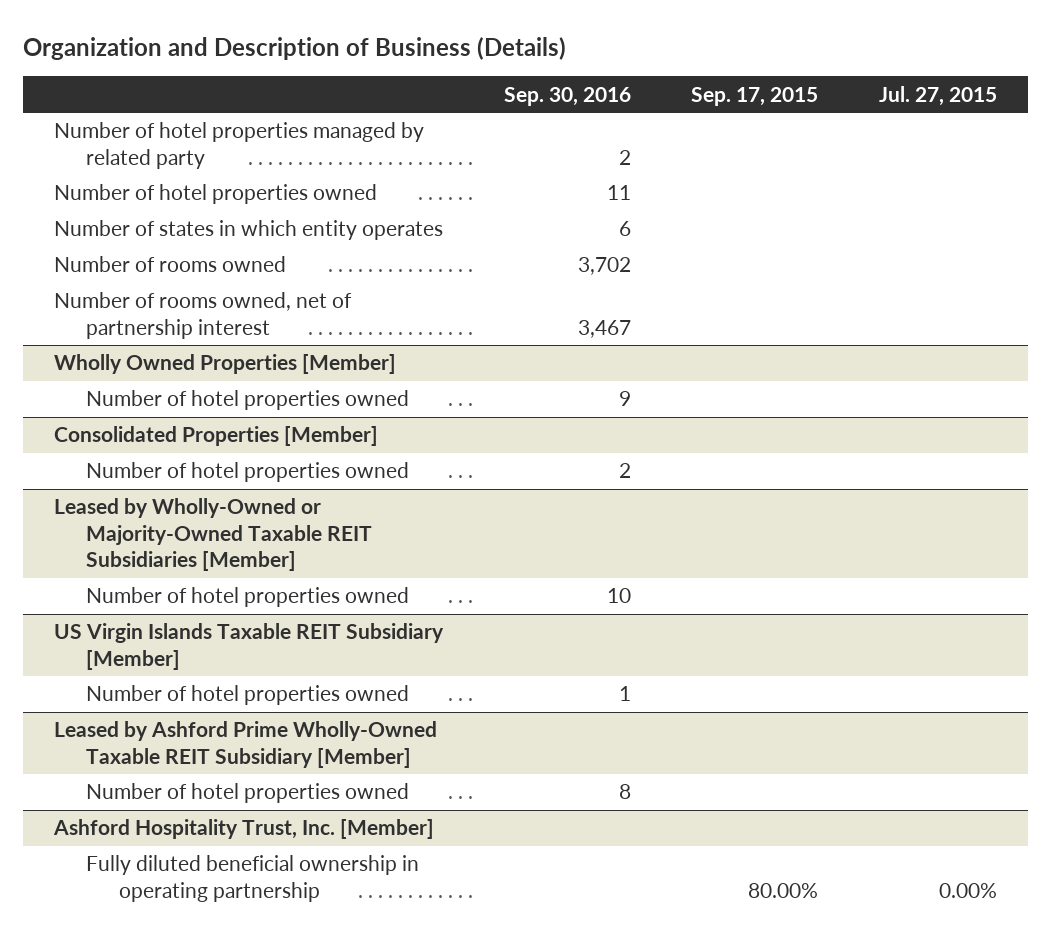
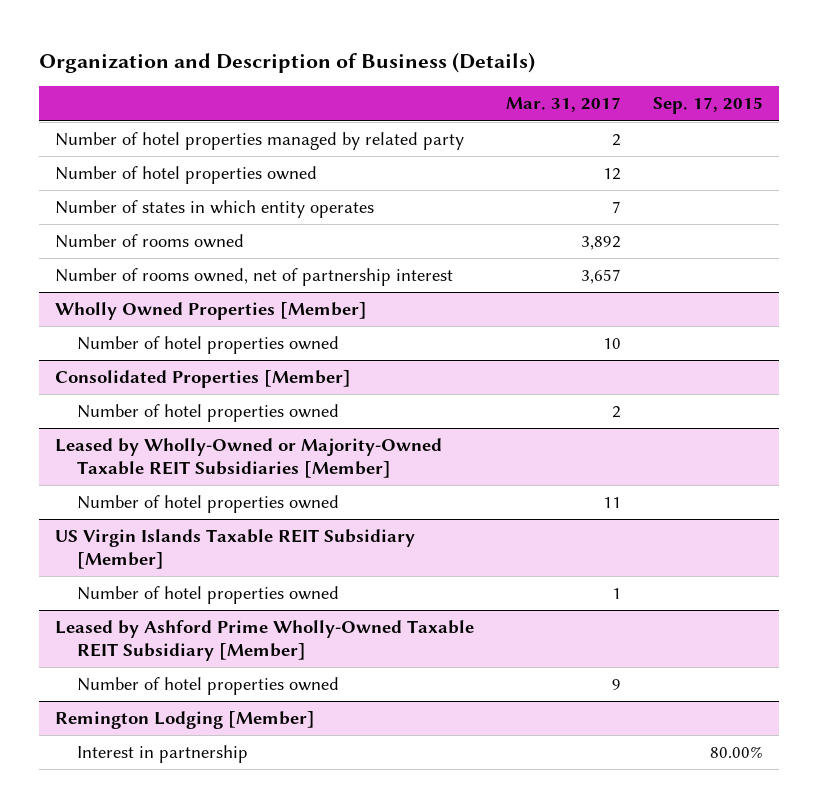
- | Sep. 30, 2016 | Sep. 17, 2015 | Jul. 27, 2015
+ | Mar. 31, 2017 | Sep. 17, 2015
- Ashford Hospitality Trust, Inc. [Member]
- Fully diluted beneficial ownership in operating partnership | | 80.00% | 0.00%
+ Remington Lodging [Member]
+ Interest in partnership | | 80.00%

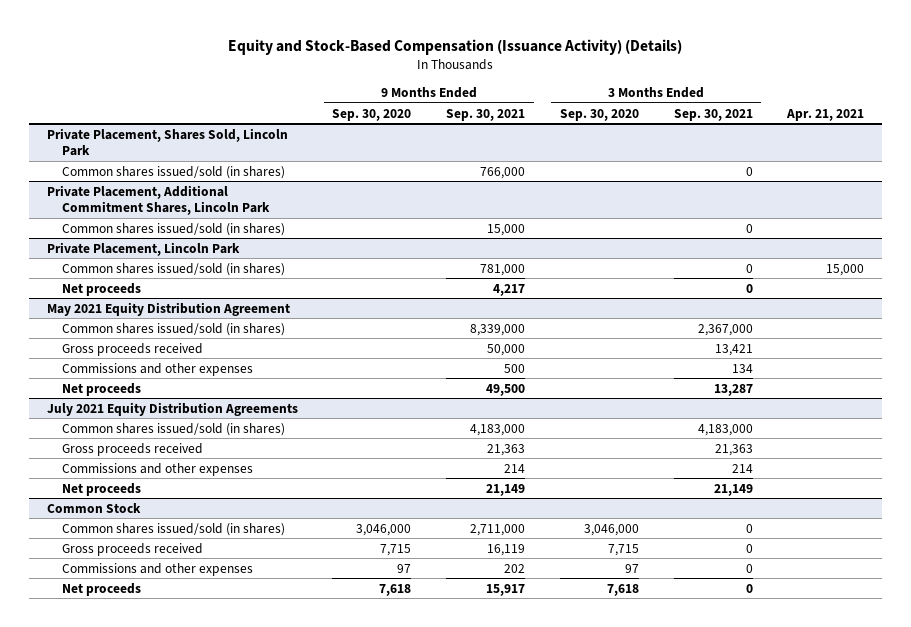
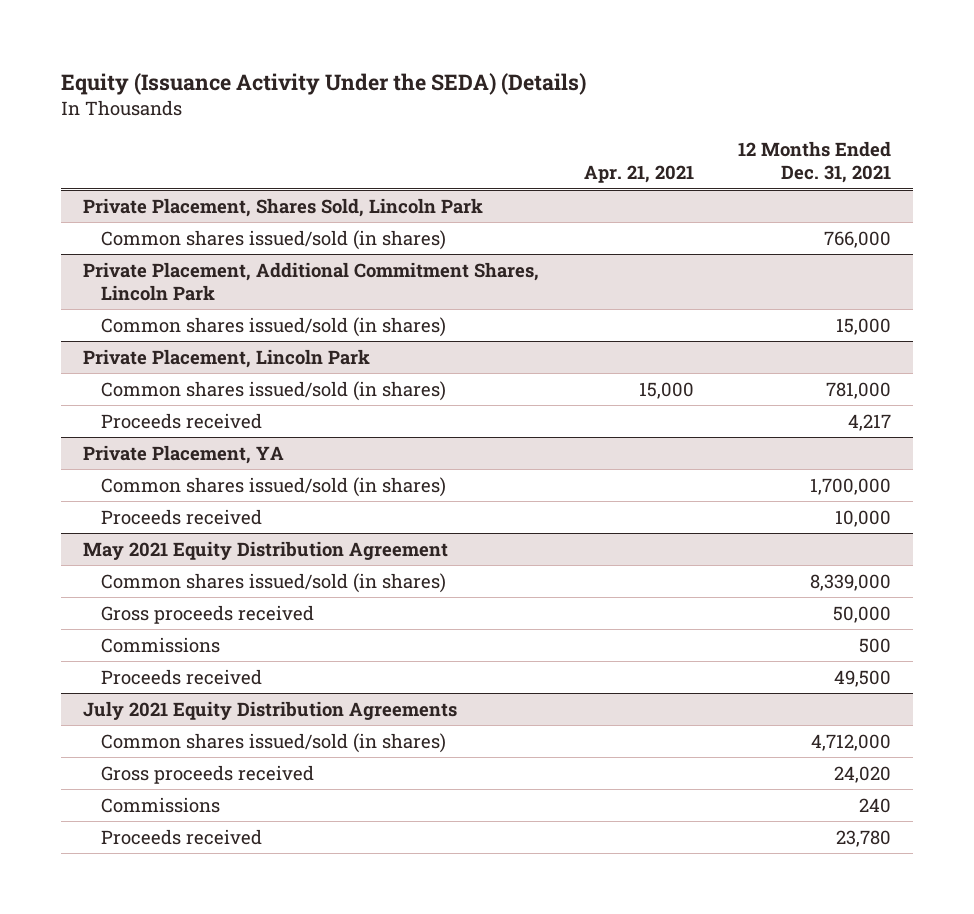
- Equity and Stock-Based Compensation (Issuance Activity) (Details)
+ Equity (Issuance Activity Under the SEDA) (Details)
- | 9 Months Ended Sep. 30, 2020 | 9 Months Ended Sep. 30, 2021 | 3 Months Ended Sep. 30, 2020 | 3 Months Ended Sep. 30, 2021 | Apr. 21, 2021
+ | Apr. 21, 2021 | 12 Months Ended Dec. 31, 2021
@ Private Placement, Lincoln Park
- Net proceeds | | 4,217 | | 0 |
+ Proceeds received | | 4,217
+ Private Placement, YA
+ Common shares issued/sold (in shares) | | 1,700,000
+ Proceeds received | | 10,000
@ May 2021 Equity Distribution Agreement
- Commissions and other expenses | | 500 | | 134 |
- Net proceeds | | 49,500 | | 13,287 |
+ Commissions | | 500
+ Proceeds received | | 49,500
@ July 2021 Equity Distribution Agreements
- Commissions and other expenses | | 214 | | 214 |
- Net proceeds | | 21,149 | | 21,149 |
- Common Stock
- Common shares issued/sold (in shares) | 3,046,000 | 2,711,000 | 3,046,000 | 0 |
- Gross proceeds received | 7,715 | 16,119 | 7,715 | 0 |
- Commissions and other expenses | 97 | 202 | 97 | 0 |
- Net proceeds | 7,618 | 15,917 | 7,618 | 0 |
@ July 2021 Equity Distribution Agreements
+ Commissions | | 240
+ Proceeds received | | 23,780

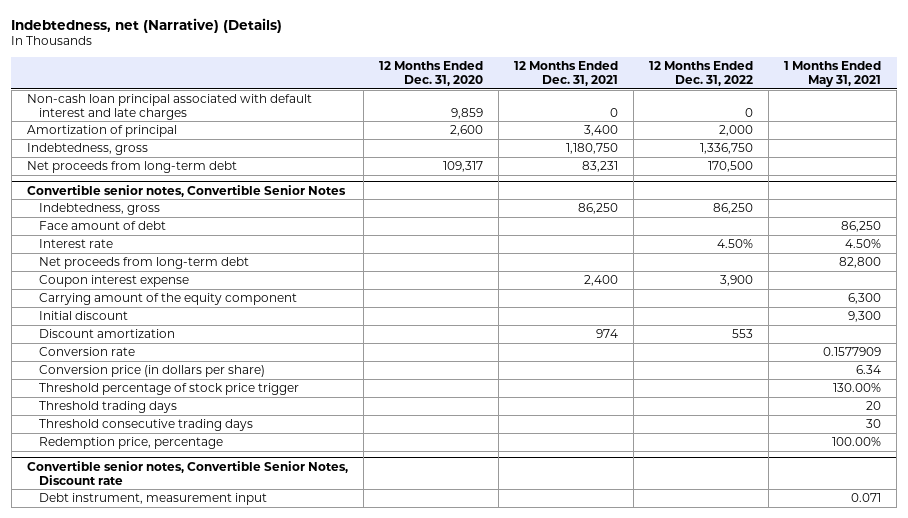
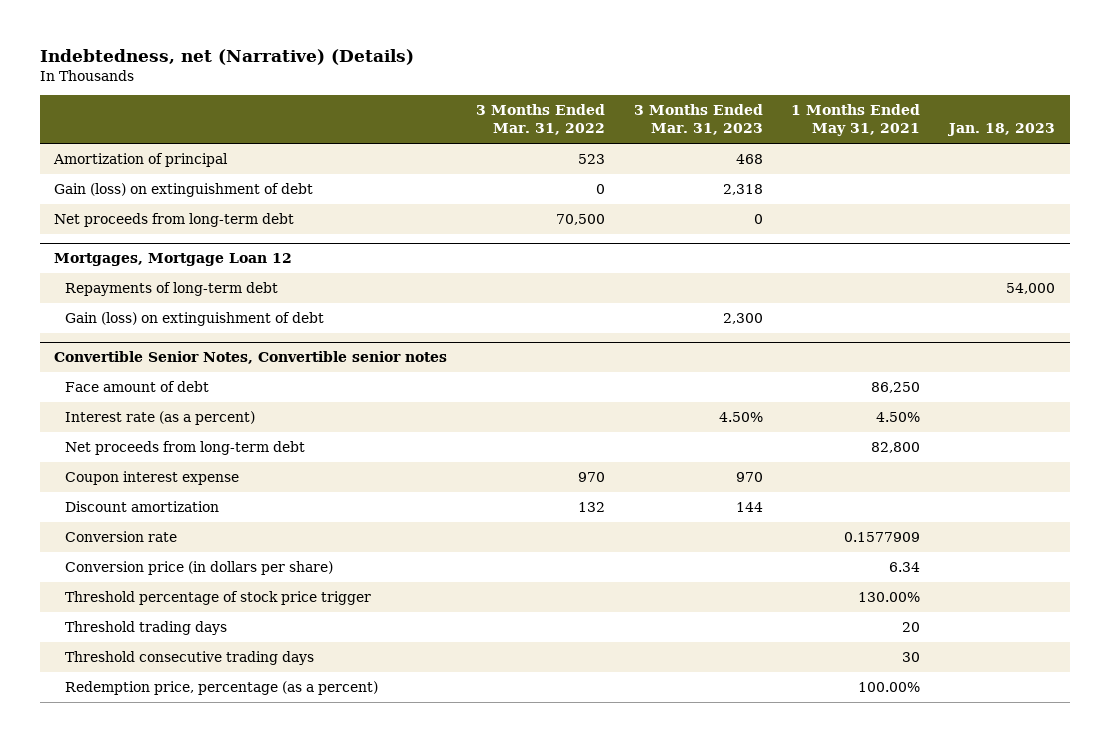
- | 12 Months Ended Dec. 31, 2020 | 12 Months Ended Dec. 31, 2021 | 12 Months Ended Dec. 31, 2022 | 1 Months Ended May 31, 2021
+ | 3 Months Ended Mar. 31, 2022 | 3 Months Ended Mar. 31, 2023 | 1 Months Ended May 31, 2021 | Jan. 18, 2023
- Non-cash loan principal associated with default interest and late charges | 9,859 | 0 | 0 |
- Indebtedness, gross | | 1,180,750 | 1,336,750 |
+ Gain (loss) on extinguishment of debt | 0 | 2,318 | |
- Convertible senior notes, Convertible Senior Notes
- Indebtedness, gross | | 86,250 | 86,250 |
+ Mortgages, Mortgage Loan 12
+ Repayments of long-term debt | | | | 54,000
+ Gain (loss) on extinguishment of debt | | 2,300 | |
+ Convertible Senior Notes, Convertible senior notes
- Interest rate | | | 4.50% | 4.50%
+ Interest rate (as a percent) | | 4.50% | 4.50% |
- Carrying amount of the equity component | | | | 6,300
- Initial discount | | | | 9,300
- Redemption price, percentage | | | | 100.00%
- Convertible senior notes, Convertible Senior Notes, Discount rate
- Debt instrument, measurement input | | | | 0.071
+ Redemption price, percentage (as a percent) | | | 100.00% |

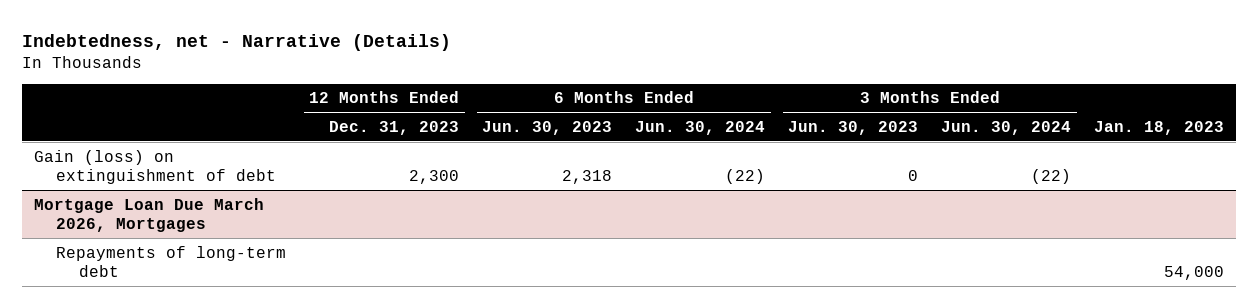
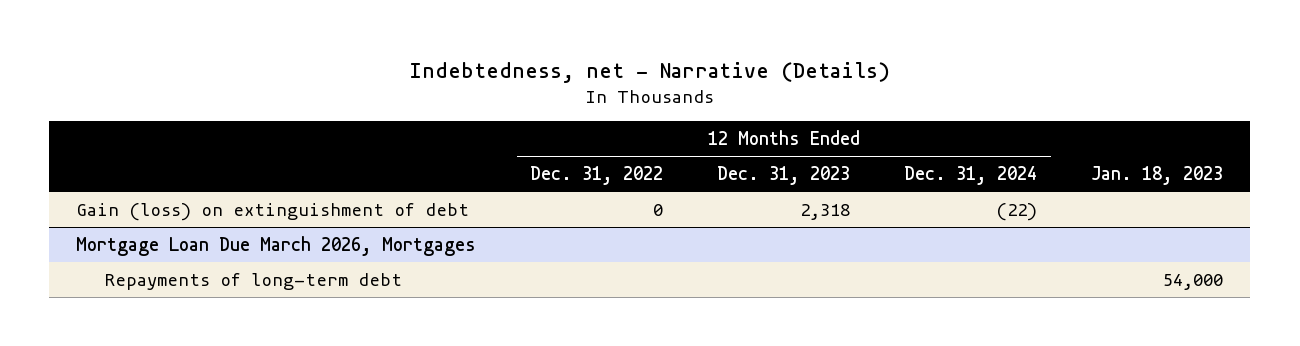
- | 12 Months Ended Dec. 31, 2023 | 6 Months Ended Jun. 30, 2023 | 6 Months Ended Jun. 30, 2024 | 3 Months Ended Jun. 30, 2023 | 3 Months Ended Jun. 30, 2024 | Jan. 18, 2023
+ | 12 Months Ended Dec. 31, 2022 | 12 Months Ended Dec. 31, 2023 | 12 Months Ended Dec. 31, 2024 | Jan. 18, 2023
- Gain (loss) on extinguishment of debt | 2,300 | 2,318 | (22) | 0 | (22) |
+ Gain (loss) on extinguishment of debt | 0 | 2,318 | (22) |

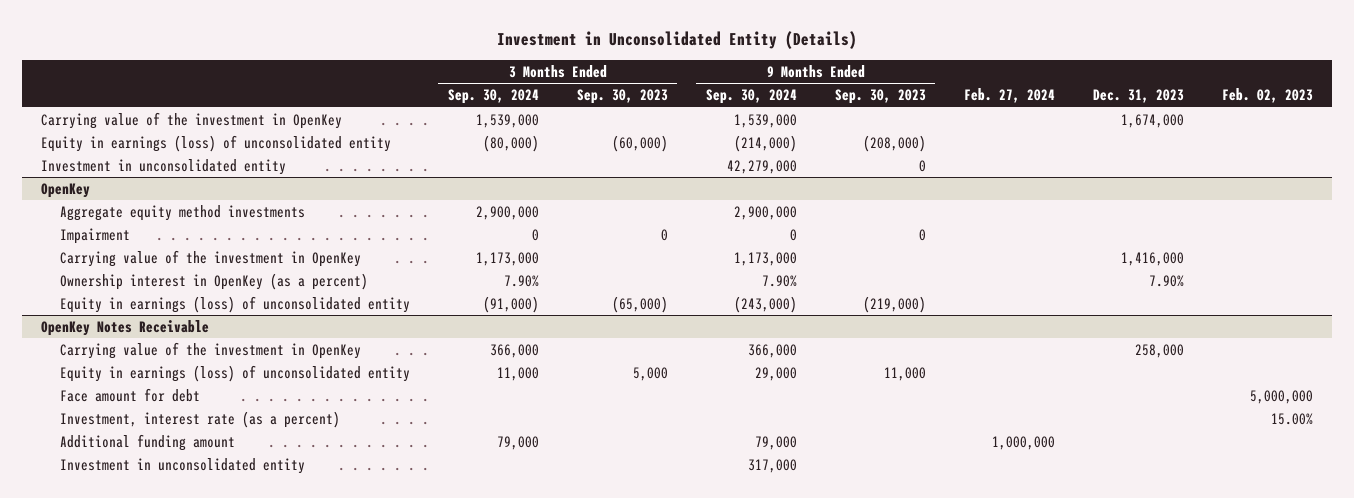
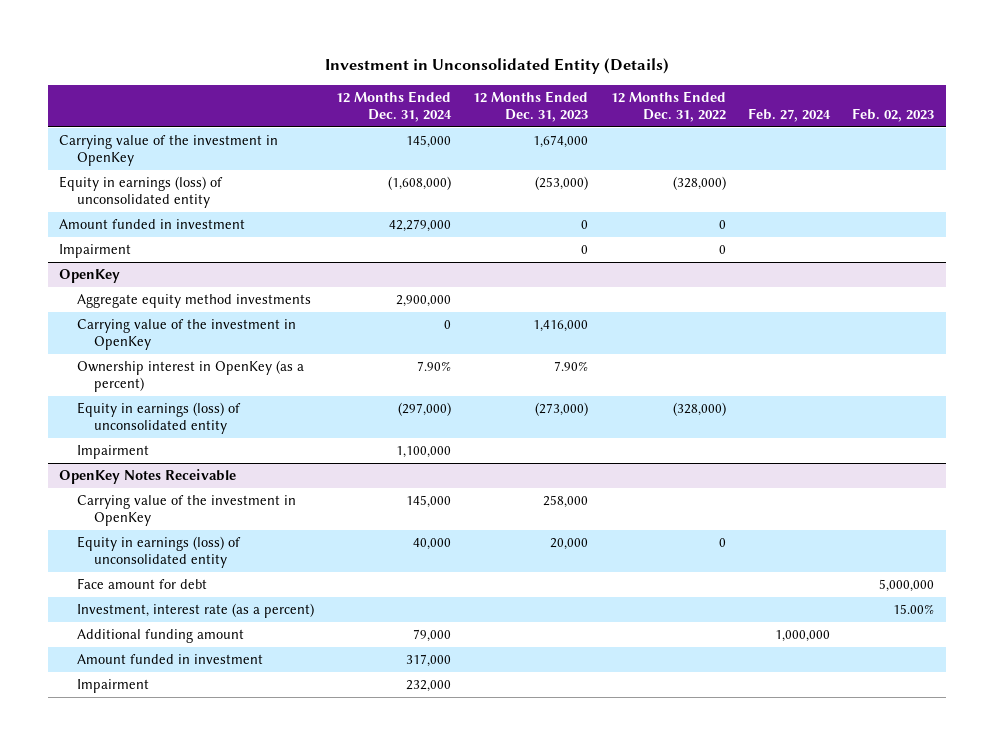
- | 3 Months Ended Sep. 30, 2024 | 3 Months Ended Sep. 30, 2023 | 9 Months Ended Sep. 30, 2024 | 9 Months Ended Sep. 30, 2023 | Feb. 27, 2024 | Dec. 31, 2023 | Feb. 02, 2023
+ | 12 Months Ended Dec. 31, 2024 | 12 Months Ended Dec. 31, 2023 | 12 Months Ended Dec. 31, 2022 | Feb. 27, 2024 | Feb. 02, 2023
- Investment in unconsolidated entity | | | 42,279,000 | 0 | | |
+ Amount funded in investment | 42,279,000 | 0 | 0 | |
+ Impairment | | 0 | 0 | |
@ OpenKey
moved down: Impairment | 1,100,000 | | | |
@ OpenKey Notes Receivable
- Investment in unconsolidated entity | | | 317,000 | | | |
+ Amount funded in investment | 317,000 | | | |
+ Impairment | 232,000 | | | |

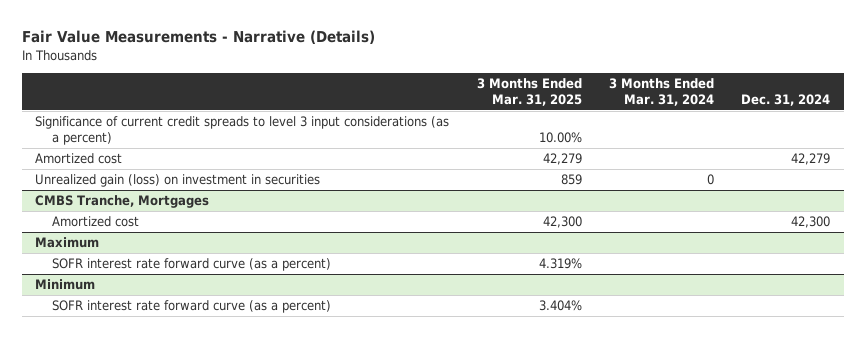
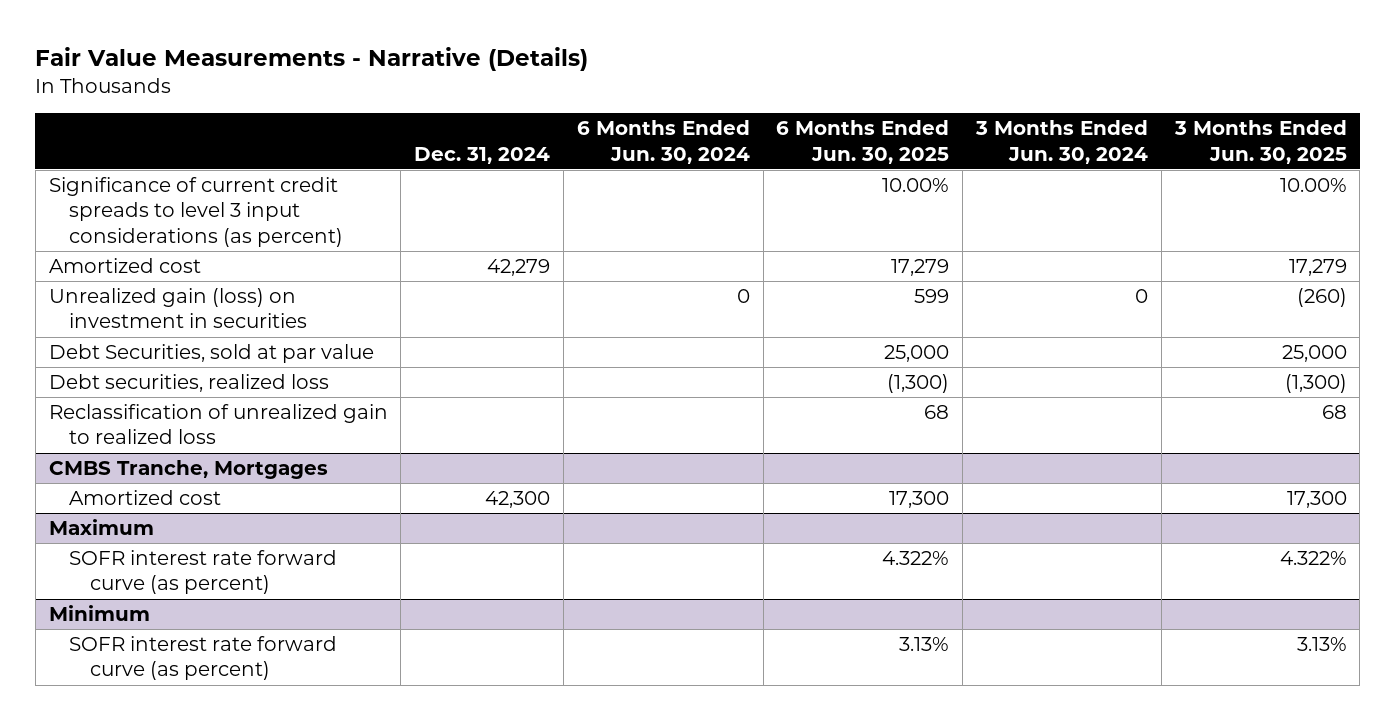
- | 3 Months Ended Mar. 31, 2025 | 3 Months Ended Mar. 31, 2024 | Dec. 31, 2024
+ | Dec. 31, 2024 | 6 Months Ended Jun. 30, 2024 | 6 Months Ended Jun. 30, 2025 | 3 Months Ended Jun. 30, 2024 | 3 Months Ended Jun. 30, 2025
- Significance of current credit spreads to level 3 input considerations (as a percent) | 10.00% | |
+ Significance of current credit spreads to level 3 input considerations (as percent) | | | 10.00% | | 10.00%
+ Debt Securities, sold at par value | | | 25,000 | | 25,000
+ Debt securities, realized loss | | | (1,300) | | (1,300)
+ Reclassification of unrealized gain to realized loss | | | 68 | | 68
@ Maximum
- SOFR interest rate forward curve (as a percent) | 4.319% | |
+ SOFR interest rate forward curve (as percent) | | | 4.322% | | 4.322%
@ Minimum
- SOFR interest rate forward curve (as a percent) | 3.404% | |
+ SOFR interest rate forward curve (as percent) | | | 3.13% | | 3.13%

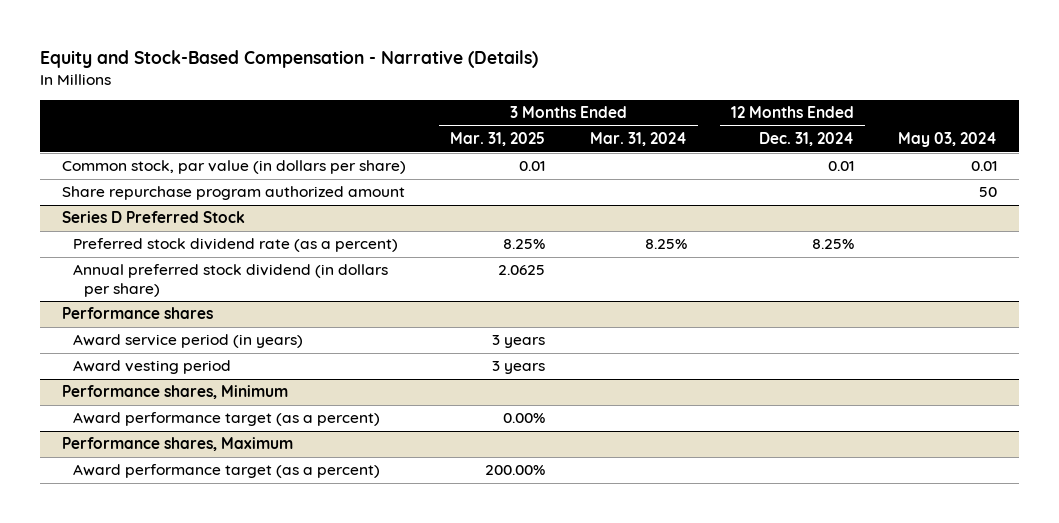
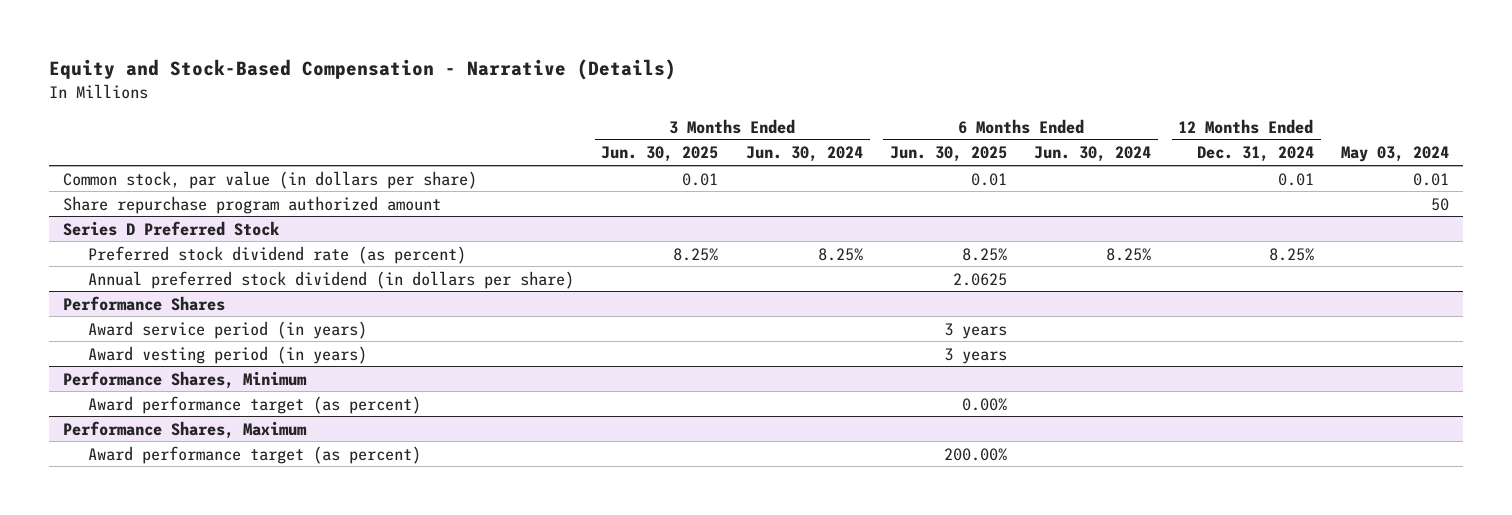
- | 3 Months Ended Mar. 31, 2025 | 3 Months Ended Mar. 31, 2024 | 12 Months Ended Dec. 31, 2024 | May 03, 2024
+ | 3 Months Ended Jun. 30, 2025 | 3 Months Ended Jun. 30, 2024 | 6 Months Ended Jun. 30, 2025 | 6 Months Ended Jun. 30, 2024 | 12 Months Ended Dec. 31, 2024 | May 03, 2024
@ Series D Preferred Stock
- Preferred stock dividend rate (as a percent) | 8.25% | 8.25% | 8.25% |
+ Preferred stock dividend rate (as percent) | 8.25% | 8.25% | 8.25% | 8.25% | 8.25% |
- Performance shares
+ Performance Shares
- Award vesting period | 3 years | | |
- Performance shares, Minimum
- Award performance target (as a percent) | 0.00% | | |
- Performance shares, Maximum
- Award performance target (as a percent) | 200.00% | | |
+ Award vesting period (in years) | | | 3 years | | |
+ Performance Shares, Minimum
+ Award performance target (as percent) | | | 0.00% | | |
+ Performance Shares, Maximum
+ Award performance target (as percent) | | | 200.00% | | |

